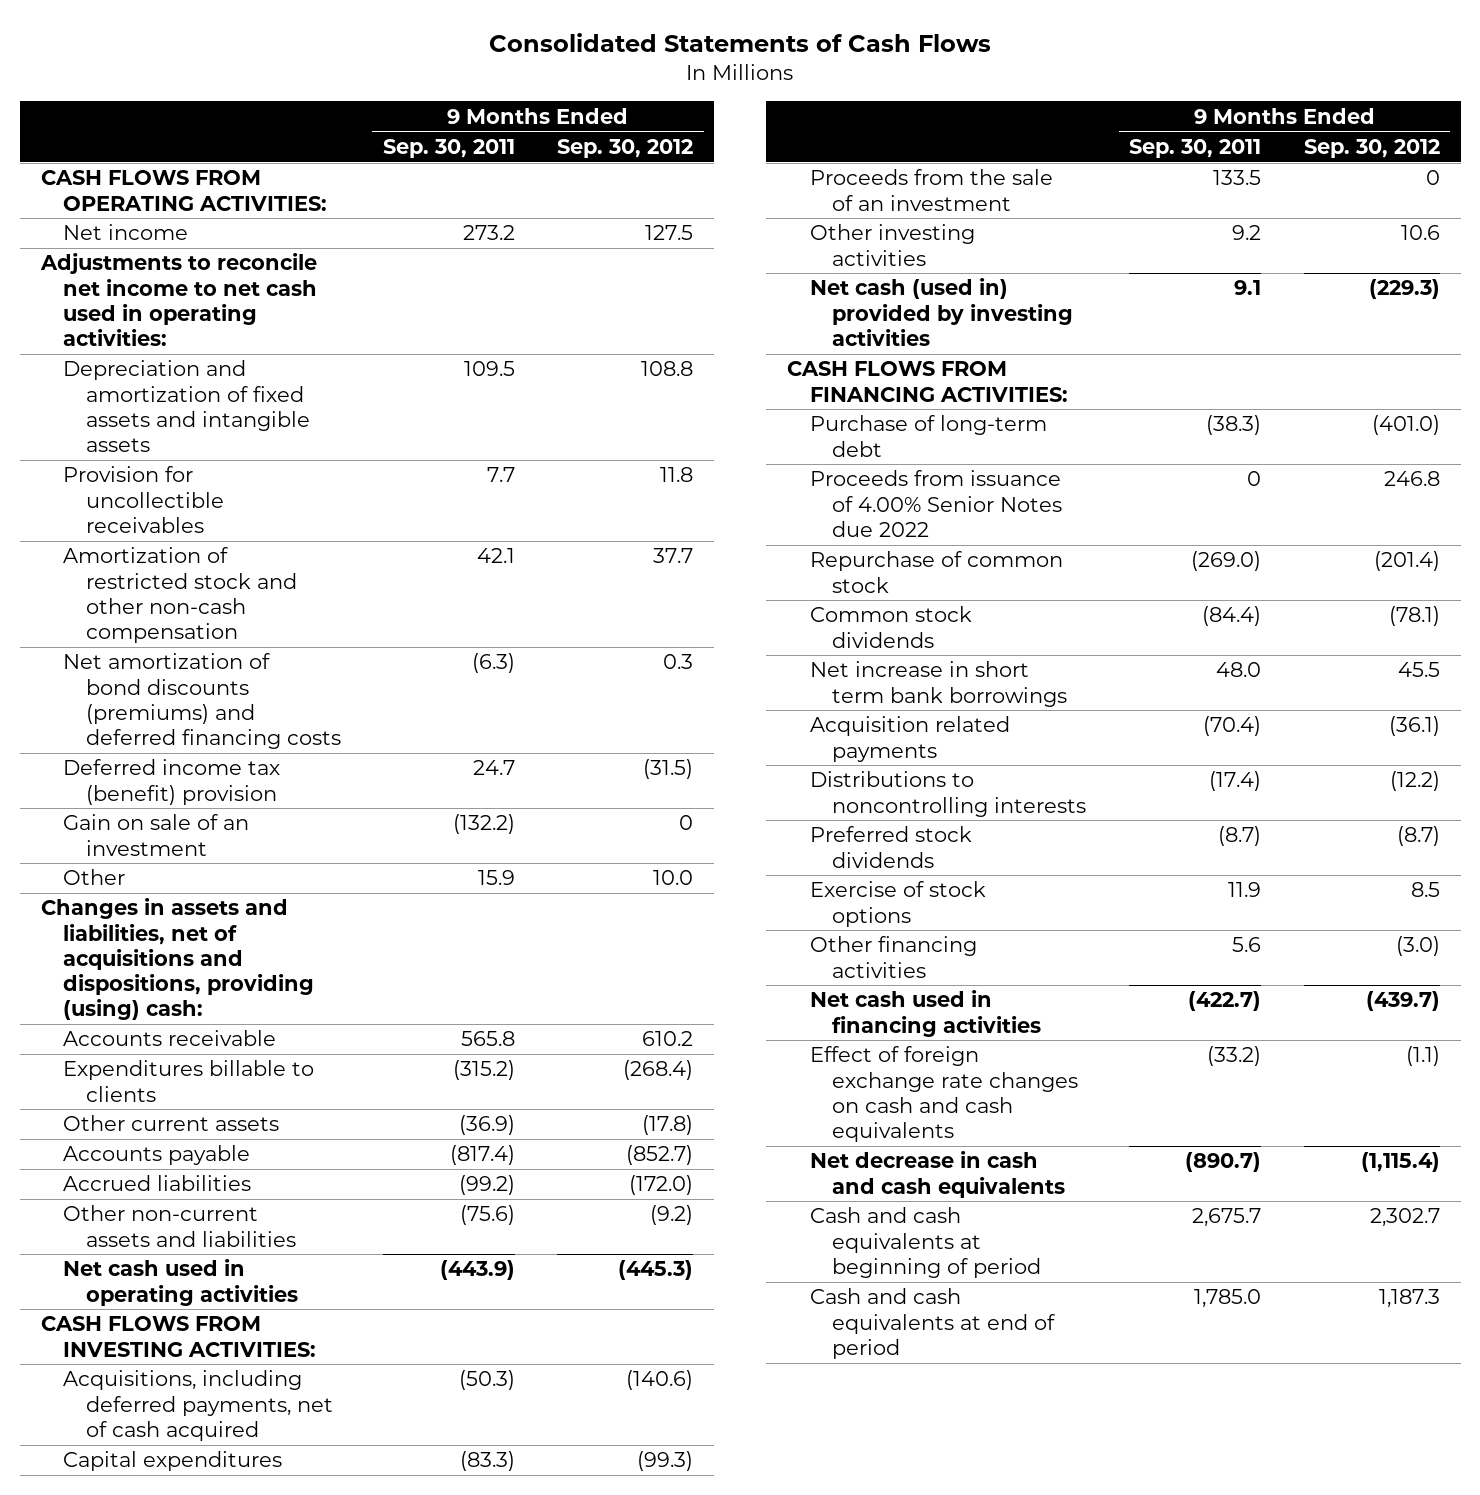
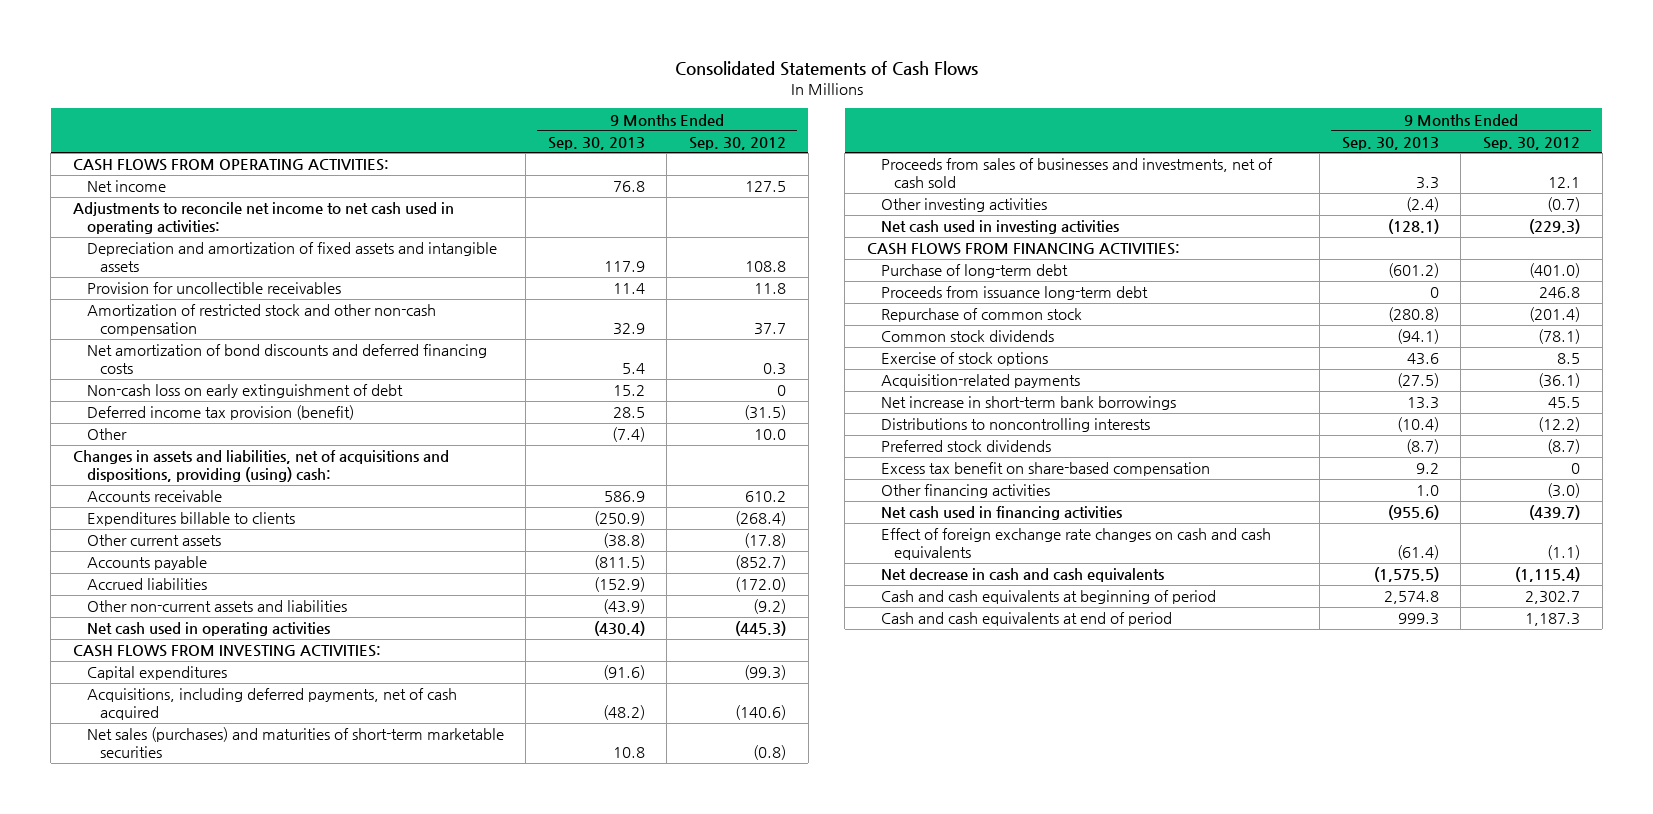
- | 9 Months Ended Sep. 30, 2011 | 9 Months Ended Sep. 30, 2012
+ | 9 Months Ended Sep. 30, 2013 | 9 Months Ended Sep. 30, 2012
- Net amortization of bond discounts (premiums) and deferred financing costs | (6.3) | 0.3
- Deferred income tax (benefit) provision | 24.7 | (31.5)
- Gain on sale of an investment | (132.2) | 0
+ Net amortization of bond discounts and deferred financing costs | 5.4 | 0.3
+ Non-cash loss on early extinguishment of debt | 15.2 | 0
+ Deferred income tax provision (benefit) | 28.5 | (31.5)
- Proceeds from the sale of an investment | 133.5 | 0
- Other investing activities | 9.2 | 10.6
- Net cash (used in) provided by investing activities | 9.1 | (229.3)
moved down: Acquisitions, including deferred payments, net of cash acquired | (48.2) | (140.6)
+ Net sales (purchases) and maturities of short-term marketable securities | 10.8 | (0.8)
+ Proceeds from sales of businesses and investments, net of cash sold | 3.3 | 12.1
+ Other investing activities | (2.4) | (0.7)
+ Net cash used in investing activities | (128.1) | (229.3)
- Proceeds from issuance of 4.00% Senior Notes due 2022 | 0 | 246.8
+ Proceeds from issuance long-term debt | 0 | 246.8
- Net increase in short term bank borrowings | 48.0 | 45.5
- Acquisition related payments | (70.4) | (36.1)
moved up: Exercise of stock options | 43.6 | 8.5
+ Acquisition-related payments | (27.5) | (36.1)
+ Net increase in short-term bank borrowings | 13.3 | 45.5
+ Excess tax benefit on share-based compensation | 9.2 | 0

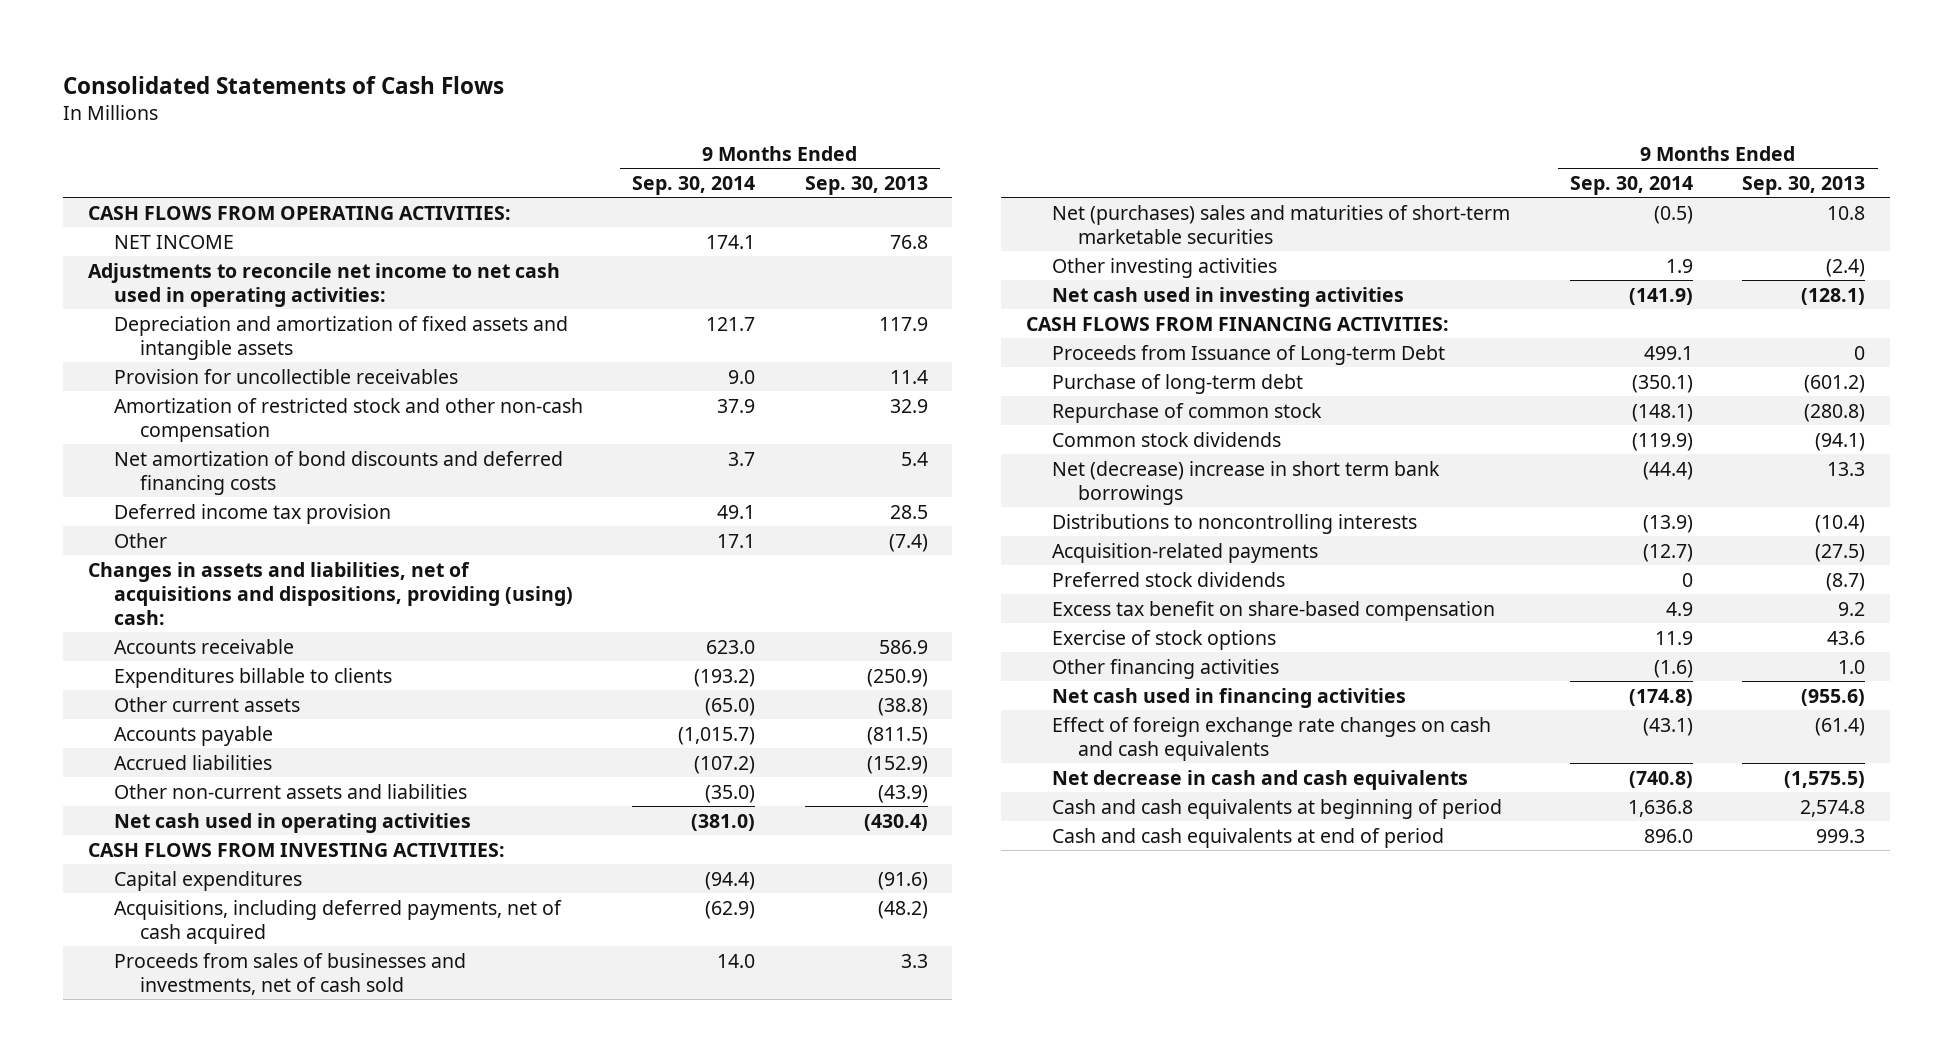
- | 9 Months Ended Sep. 30, 2013 | 9 Months Ended Sep. 30, 2012
+ | 9 Months Ended Sep. 30, 2014 | 9 Months Ended Sep. 30, 2013
- Net income | 76.8 | 127.5
+ NET INCOME | 174.1 | 76.8
- Non-cash loss on early extinguishment of debt | 15.2 | 0
- Deferred income tax provision (benefit) | 28.5 | (31.5)
+ Deferred income tax provision | 49.1 | 28.5
- Net sales (purchases) and maturities of short-term marketable securities | 10.8 | (0.8)
+ Net (purchases) sales and maturities of short-term marketable securities | (0.5) | 10.8
+ Proceeds from Issuance of Long-term Debt | 499.1 | 0
- Proceeds from issuance long-term debt | 0 | 246.8
- Net increase in short-term bank borrowings | 13.3 | 45.5
+ Net (decrease) increase in short term bank borrowings | (44.4) | 13.3
moved down: Acquisition-related payments | (12.7) | (27.5)
moved down: Exercise of stock options | 11.9 | 43.6

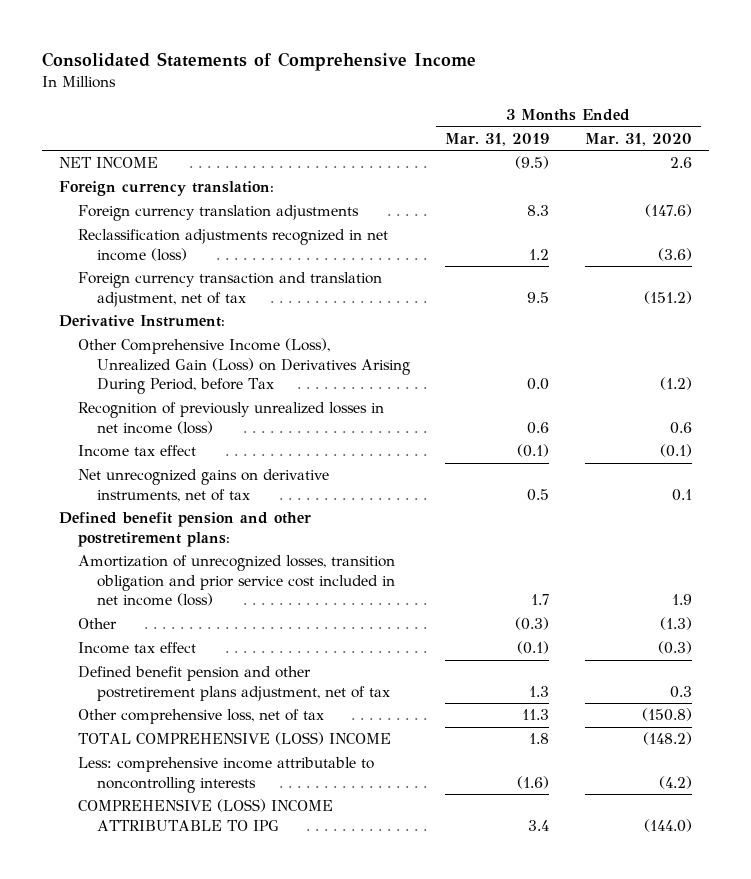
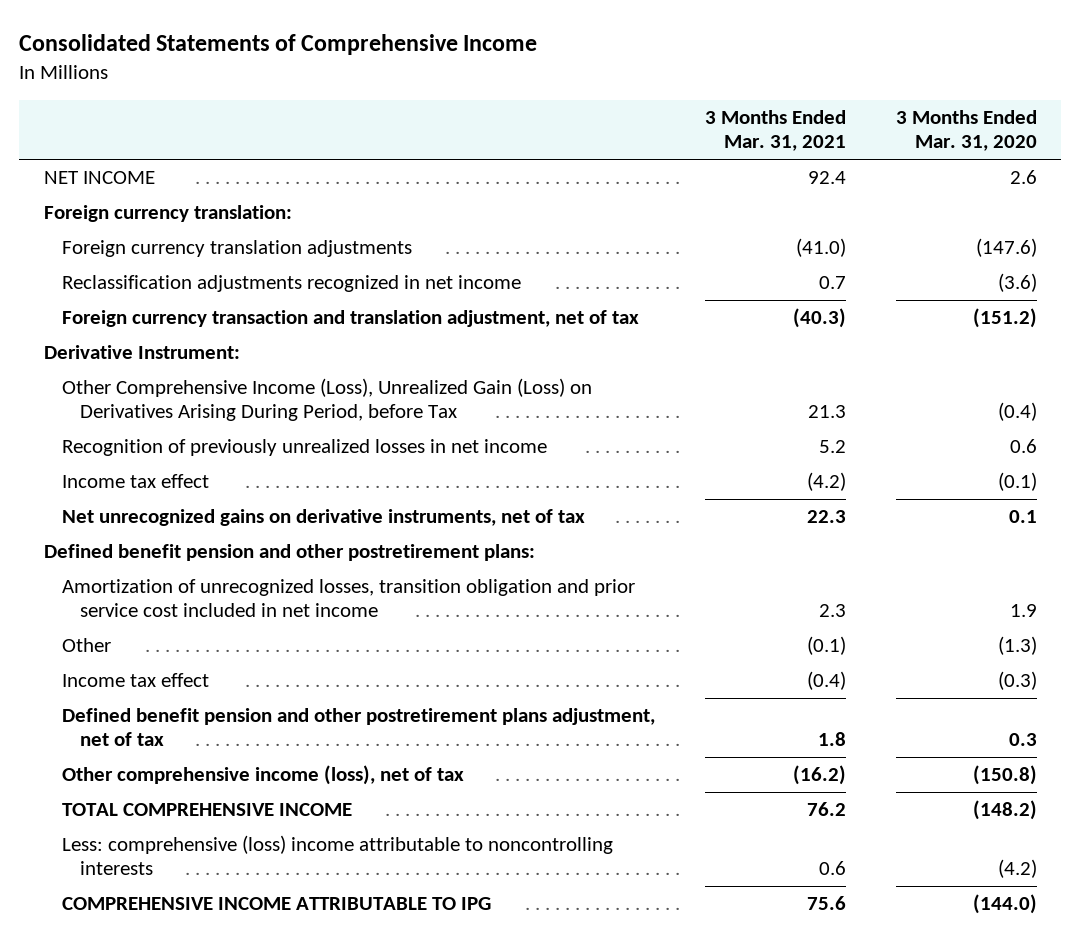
- | 3 Months Ended Mar. 31, 2019 | 3 Months Ended Mar. 31, 2020
+ | 3 Months Ended Mar. 31, 2021 | 3 Months Ended Mar. 31, 2020
- Reclassification adjustments recognized in net income (loss) | 1.2 | (3.6)
+ Reclassification adjustments recognized in net income | 0.7 | (3.6)
- Other Comprehensive Income (Loss), Unrealized Gain (Loss) on Derivatives Arising During Period, before Tax | 0.0 | (1.2)
- Recognition of previously unrealized losses in net income (loss) | 0.6 | 0.6
+ Other Comprehensive Income (Loss), Unrealized Gain (Loss) on Derivatives Arising During Period, before Tax | 21.3 | (0.4)
+ Recognition of previously unrealized losses in net income | 5.2 | 0.6
- Amortization of unrecognized losses, transition obligation and prior service cost included in net income (loss) | 1.7 | 1.9
+ Amortization of unrecognized losses, transition obligation and prior service cost included in net income | 2.3 | 1.9
- Other comprehensive loss, net of tax | 11.3 | (150.8)
- TOTAL COMPREHENSIVE (LOSS) INCOME | 1.8 | (148.2)
- Less: comprehensive income attributable to noncontrolling interests | (1.6) | (4.2)
- COMPREHENSIVE (LOSS) INCOME ATTRIBUTABLE TO IPG | 3.4 | (144.0)
+ Other comprehensive income (loss), net of tax | (16.2) | (150.8)
+ TOTAL COMPREHENSIVE INCOME | 76.2 | (148.2)
+ Less: comprehensive (loss) income attributable to noncontrolling interests | 0.6 | (4.2)
+ COMPREHENSIVE INCOME ATTRIBUTABLE TO IPG | 75.6 | (144.0)

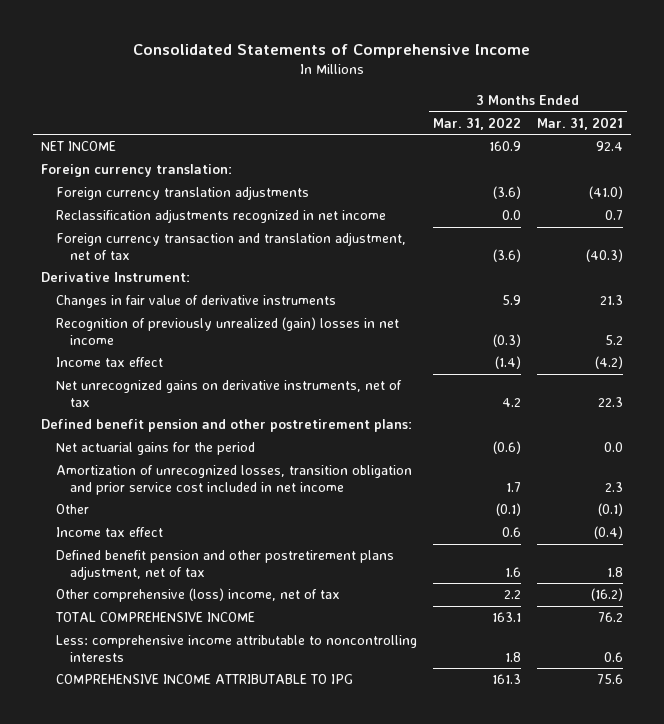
- | 3 Months Ended Mar. 31, 2021 | 3 Months Ended Mar. 31, 2020
+ | 3 Months Ended Mar. 31, 2022 | 3 Months Ended Mar. 31, 2021
- Other Comprehensive Income (Loss), Unrealized Gain (Loss) on Derivatives Arising During Period, before Tax | 21.3 | (0.4)
- Recognition of previously unrealized losses in net income | 5.2 | 0.6
+ Changes in fair value of derivative instruments | 5.9 | 21.3
+ Recognition of previously unrealized (gain) losses in net income | (0.3) | 5.2
+ Net actuarial gains for the period | (0.6) | 0.0
- Other comprehensive income (loss), net of tax | (16.2) | (150.8)
+ Other comprehensive (loss) income, net of tax | 2.2 | (16.2)
- Less: comprehensive (loss) income attributable to noncontrolling interests | 0.6 | (4.2)
+ Less: comprehensive income attributable to noncontrolling interests | 1.8 | 0.6

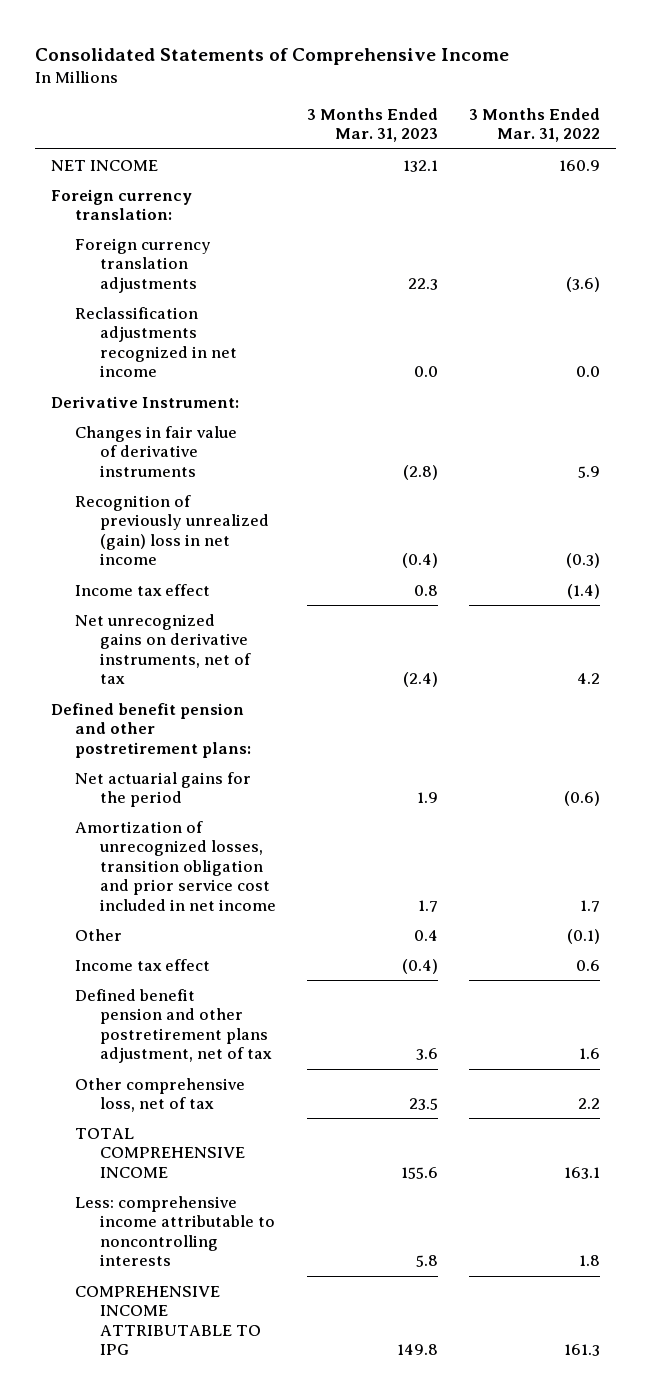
- | 3 Months Ended Mar. 31, 2022 | 3 Months Ended Mar. 31, 2021
+ | 3 Months Ended Mar. 31, 2023 | 3 Months Ended Mar. 31, 2022
- Foreign currency transaction and translation adjustment, net of tax | (3.6) | (40.3)
- Recognition of previously unrealized (gain) losses in net income | (0.3) | 5.2
+ Recognition of previously unrealized (gain) loss in net income | (0.4) | (0.3)
- Other comprehensive (loss) income, net of tax | 2.2 | (16.2)
+ Other comprehensive loss, net of tax | 23.5 | 2.2

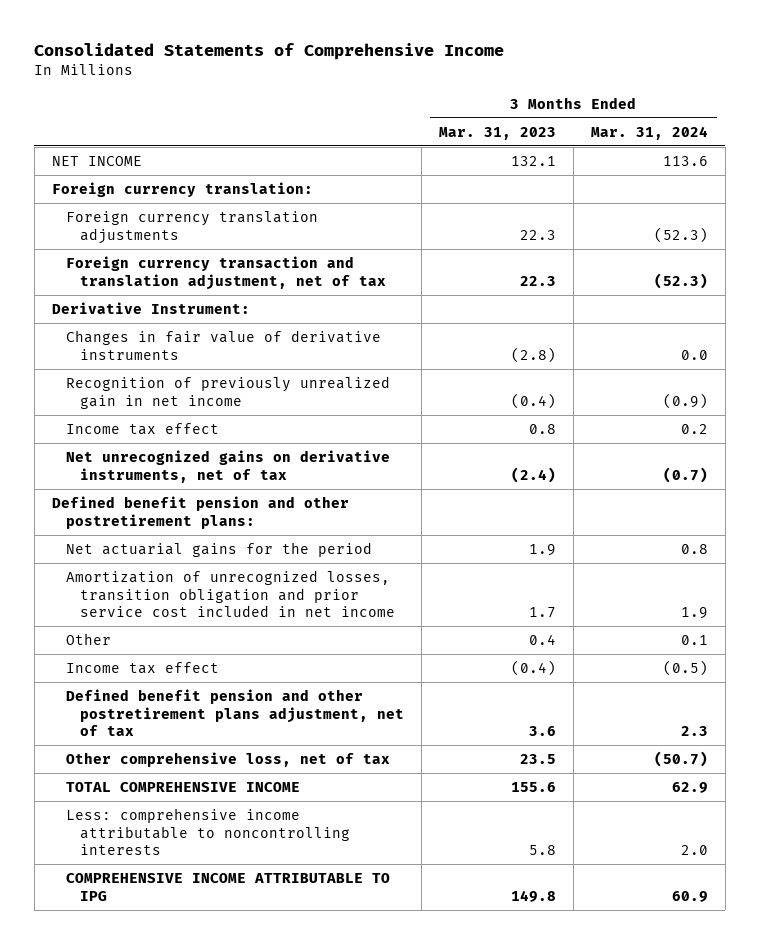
- | 3 Months Ended Mar. 31, 2023 | 3 Months Ended Mar. 31, 2022
+ | 3 Months Ended Mar. 31, 2023 | 3 Months Ended Mar. 31, 2024
- Reclassification adjustments recognized in net income | 0.0 | 0.0
+ Foreign currency transaction and translation adjustment, net of tax | 22.3 | (52.3)
- Recognition of previously unrealized (gain) loss in net income | (0.4) | (0.3)
+ Recognition of previously unrealized gain in net income | (0.4) | (0.9)

